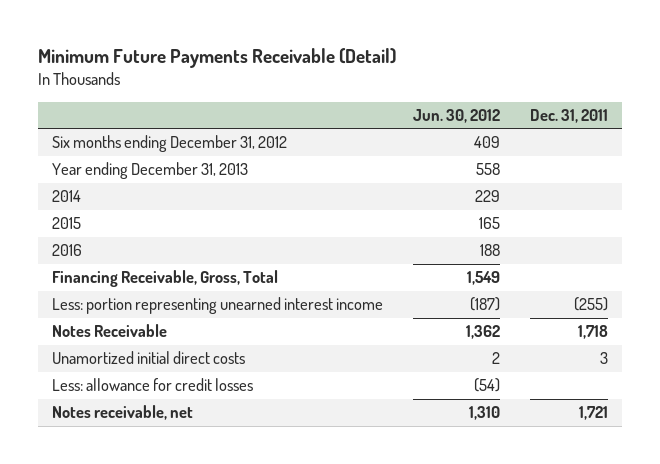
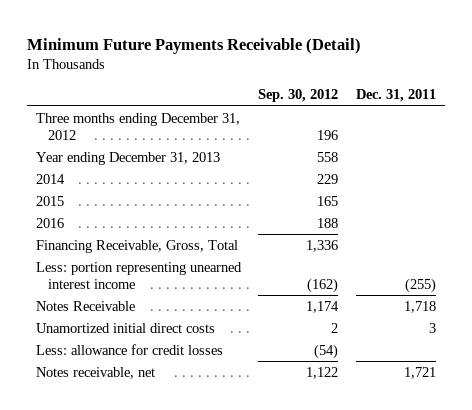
- | Jun. 30, 2012 | Dec. 31, 2011
+ | Sep. 30, 2012 | Dec. 31, 2011
- Six months ending December 31, 2012 | 409 |
+ Three months ending December 31, 2012 | 196 |

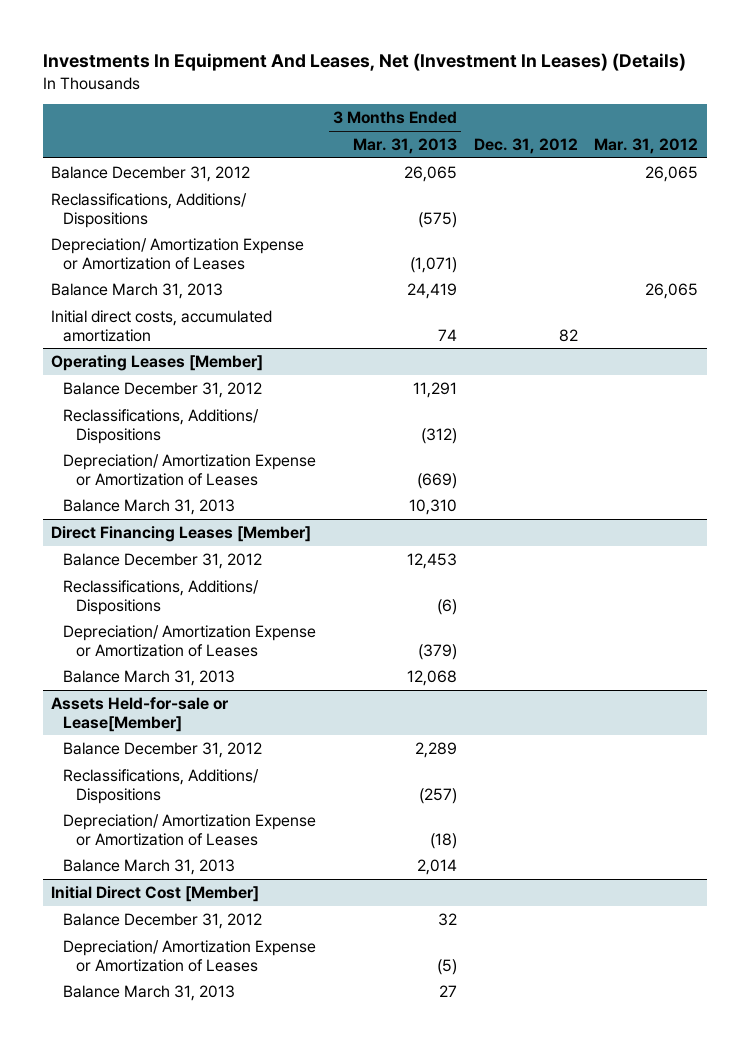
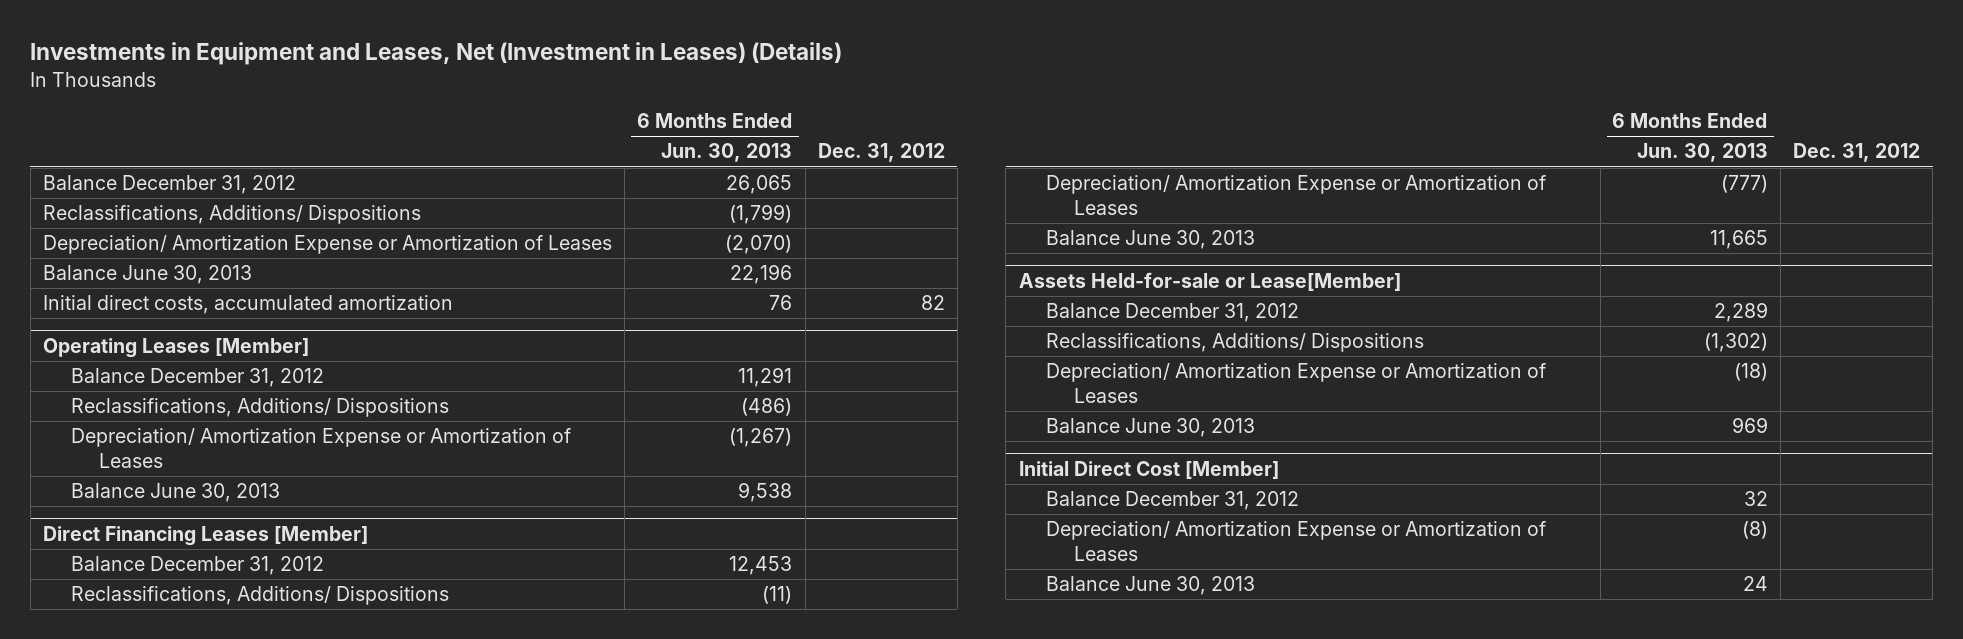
- Investments In Equipment And Leases, Net (Investment In Leases) (Details)
+ Investments in Equipment and Leases, Net (Investment in Leases) (Details)
- | 3 Months Ended Mar. 31, 2013 | Dec. 31, 2012 | Mar. 31, 2012
+ | 6 Months Ended Jun. 30, 2013 | Dec. 31, 2012
- Balance March 31, 2013 | 24,419 | | 26,065
+ Balance June 30, 2013 | 22,196 |
@ Operating Leases [Member]
- Balance March 31, 2013 | 10,310 | |
+ Balance June 30, 2013 | 9,538 |
@ Direct Financing Leases [Member]
- Balance March 31, 2013 | 12,068 | |
+ Balance June 30, 2013 | 11,665 |
@ Assets Held-for-sale or Lease[Member]
- Balance March 31, 2013 | 2,014 | |
+ Balance June 30, 2013 | 969 |
@ Initial Direct Cost [Member]
- Balance March 31, 2013 | 27 | |
+ Balance June 30, 2013 | 24 |

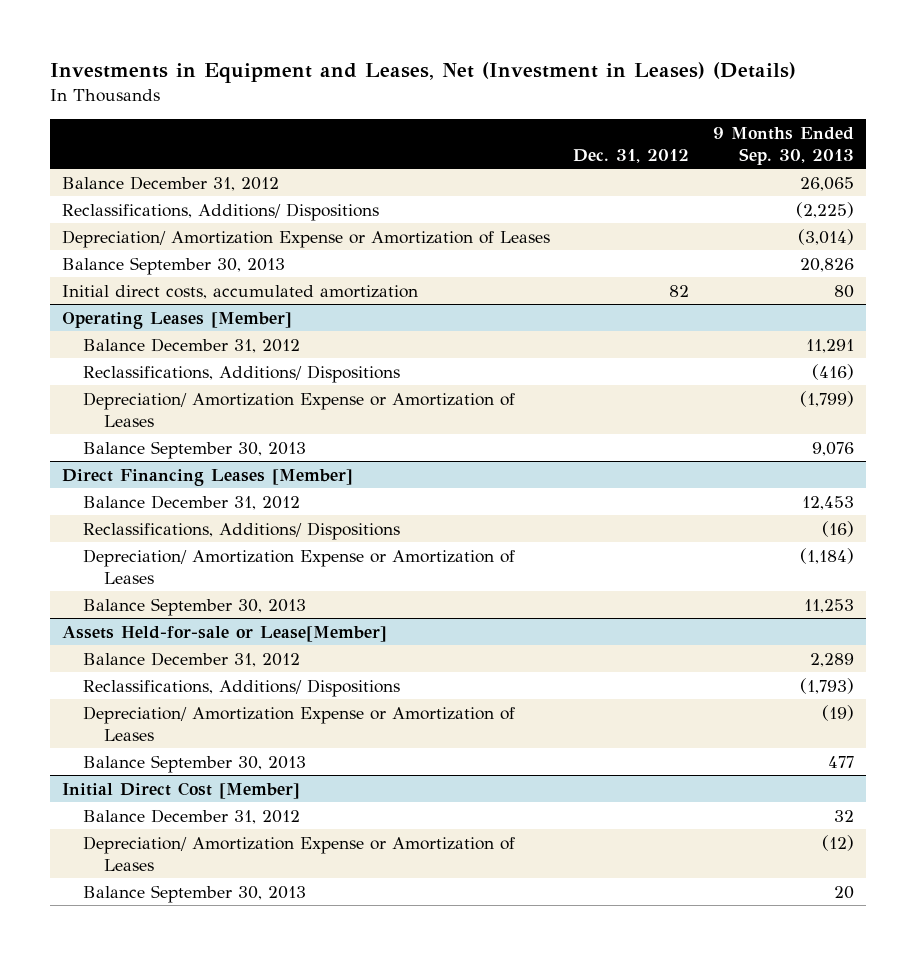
- | 6 Months Ended Jun. 30, 2013 | Dec. 31, 2012
+ | Dec. 31, 2012 | 9 Months Ended Sep. 30, 2013
- Balance June 30, 2013 | 22,196 |
+ Balance September 30, 2013 | | 20,826
@ Operating Leases [Member]
- Balance June 30, 2013 | 9,538 |
+ Balance September 30, 2013 | | 9,076
@ Direct Financing Leases [Member]
- Balance June 30, 2013 | 11,665 |
+ Balance September 30, 2013 | | 11,253
@ Assets Held-for-sale or Lease[Member]
- Balance June 30, 2013 | 969 |
+ Balance September 30, 2013 | | 477
@ Initial Direct Cost [Member]
- Balance June 30, 2013 | 24 |
+ Balance September 30, 2013 | | 20

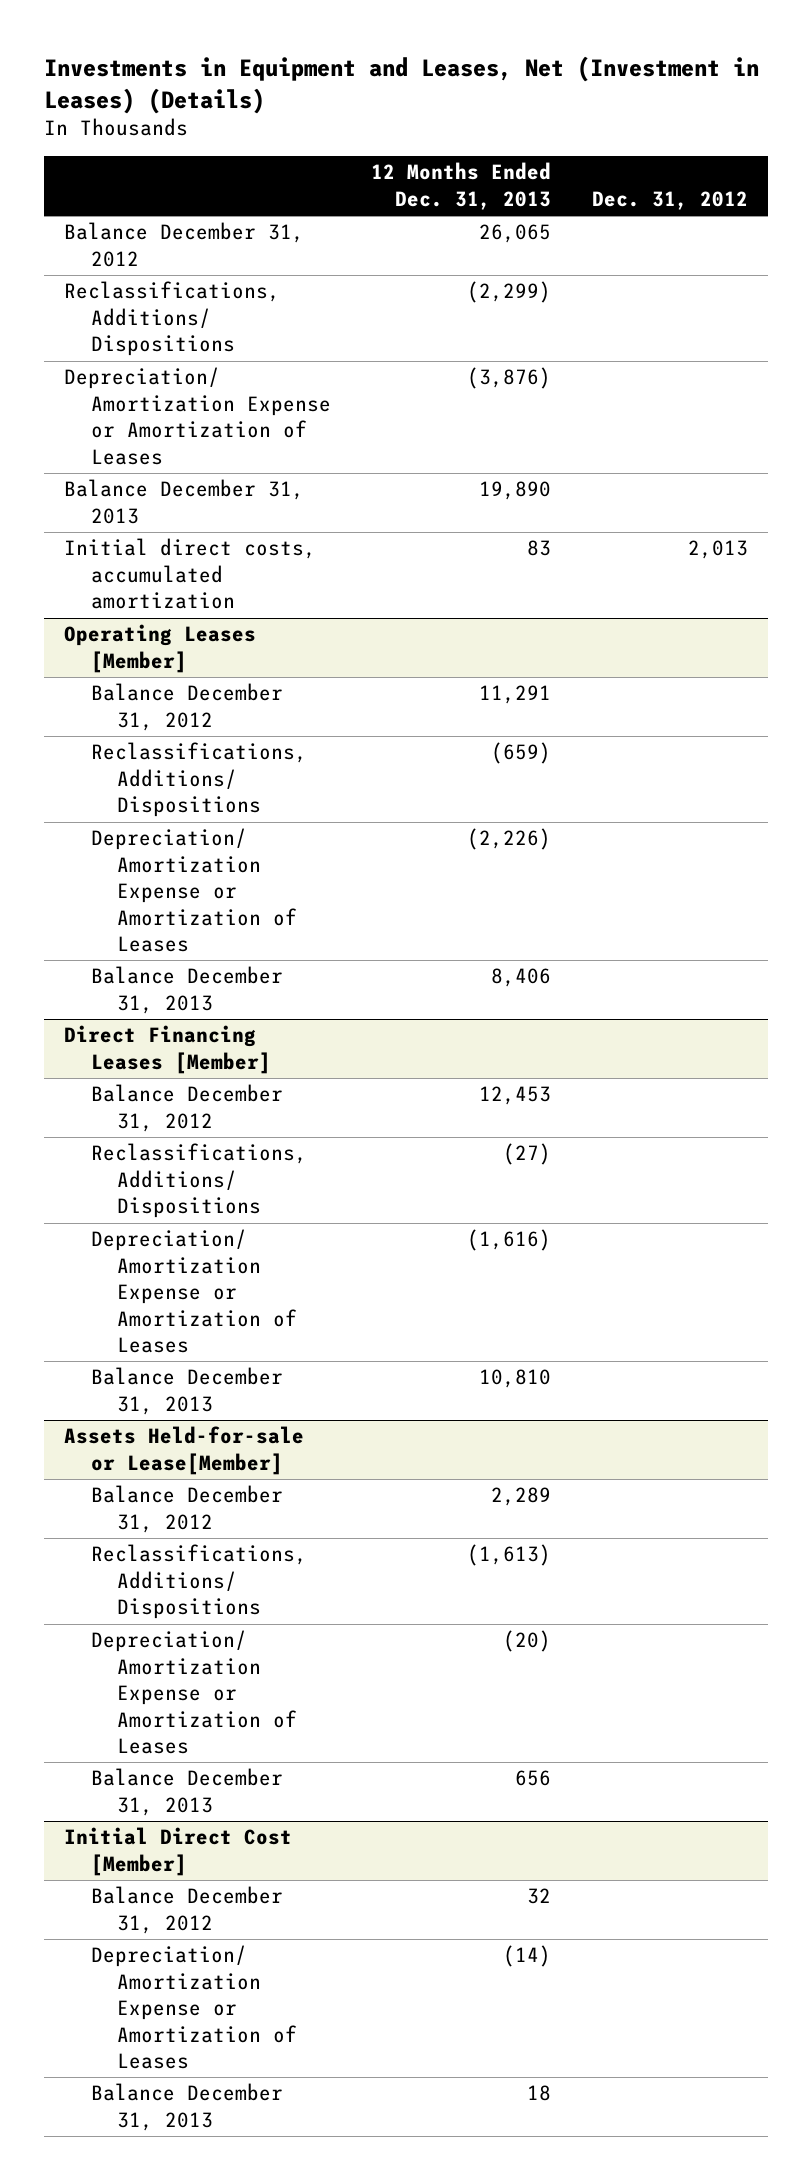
- | Dec. 31, 2012 | 9 Months Ended Sep. 30, 2013
+ | 12 Months Ended Dec. 31, 2013 | Dec. 31, 2012
- Balance September 30, 2013 | | 20,826
- Initial direct costs, accumulated amortization | 82 | 80
+ Balance December 31, 2013 | 19,890 |
+ Initial direct costs, accumulated amortization | 83 | 2,013
@ Operating Leases [Member]
- Balance September 30, 2013 | | 9,076
+ Balance December 31, 2013 | 8,406 |
@ Direct Financing Leases [Member]
- Balance September 30, 2013 | | 11,253
+ Balance December 31, 2013 | 10,810 |
@ Assets Held-for-sale or Lease[Member]
- Balance September 30, 2013 | | 477
+ Balance December 31, 2013 | 656 |
@ Initial Direct Cost [Member]
- Balance September 30, 2013 | | 20
+ Balance December 31, 2013 | 18 |

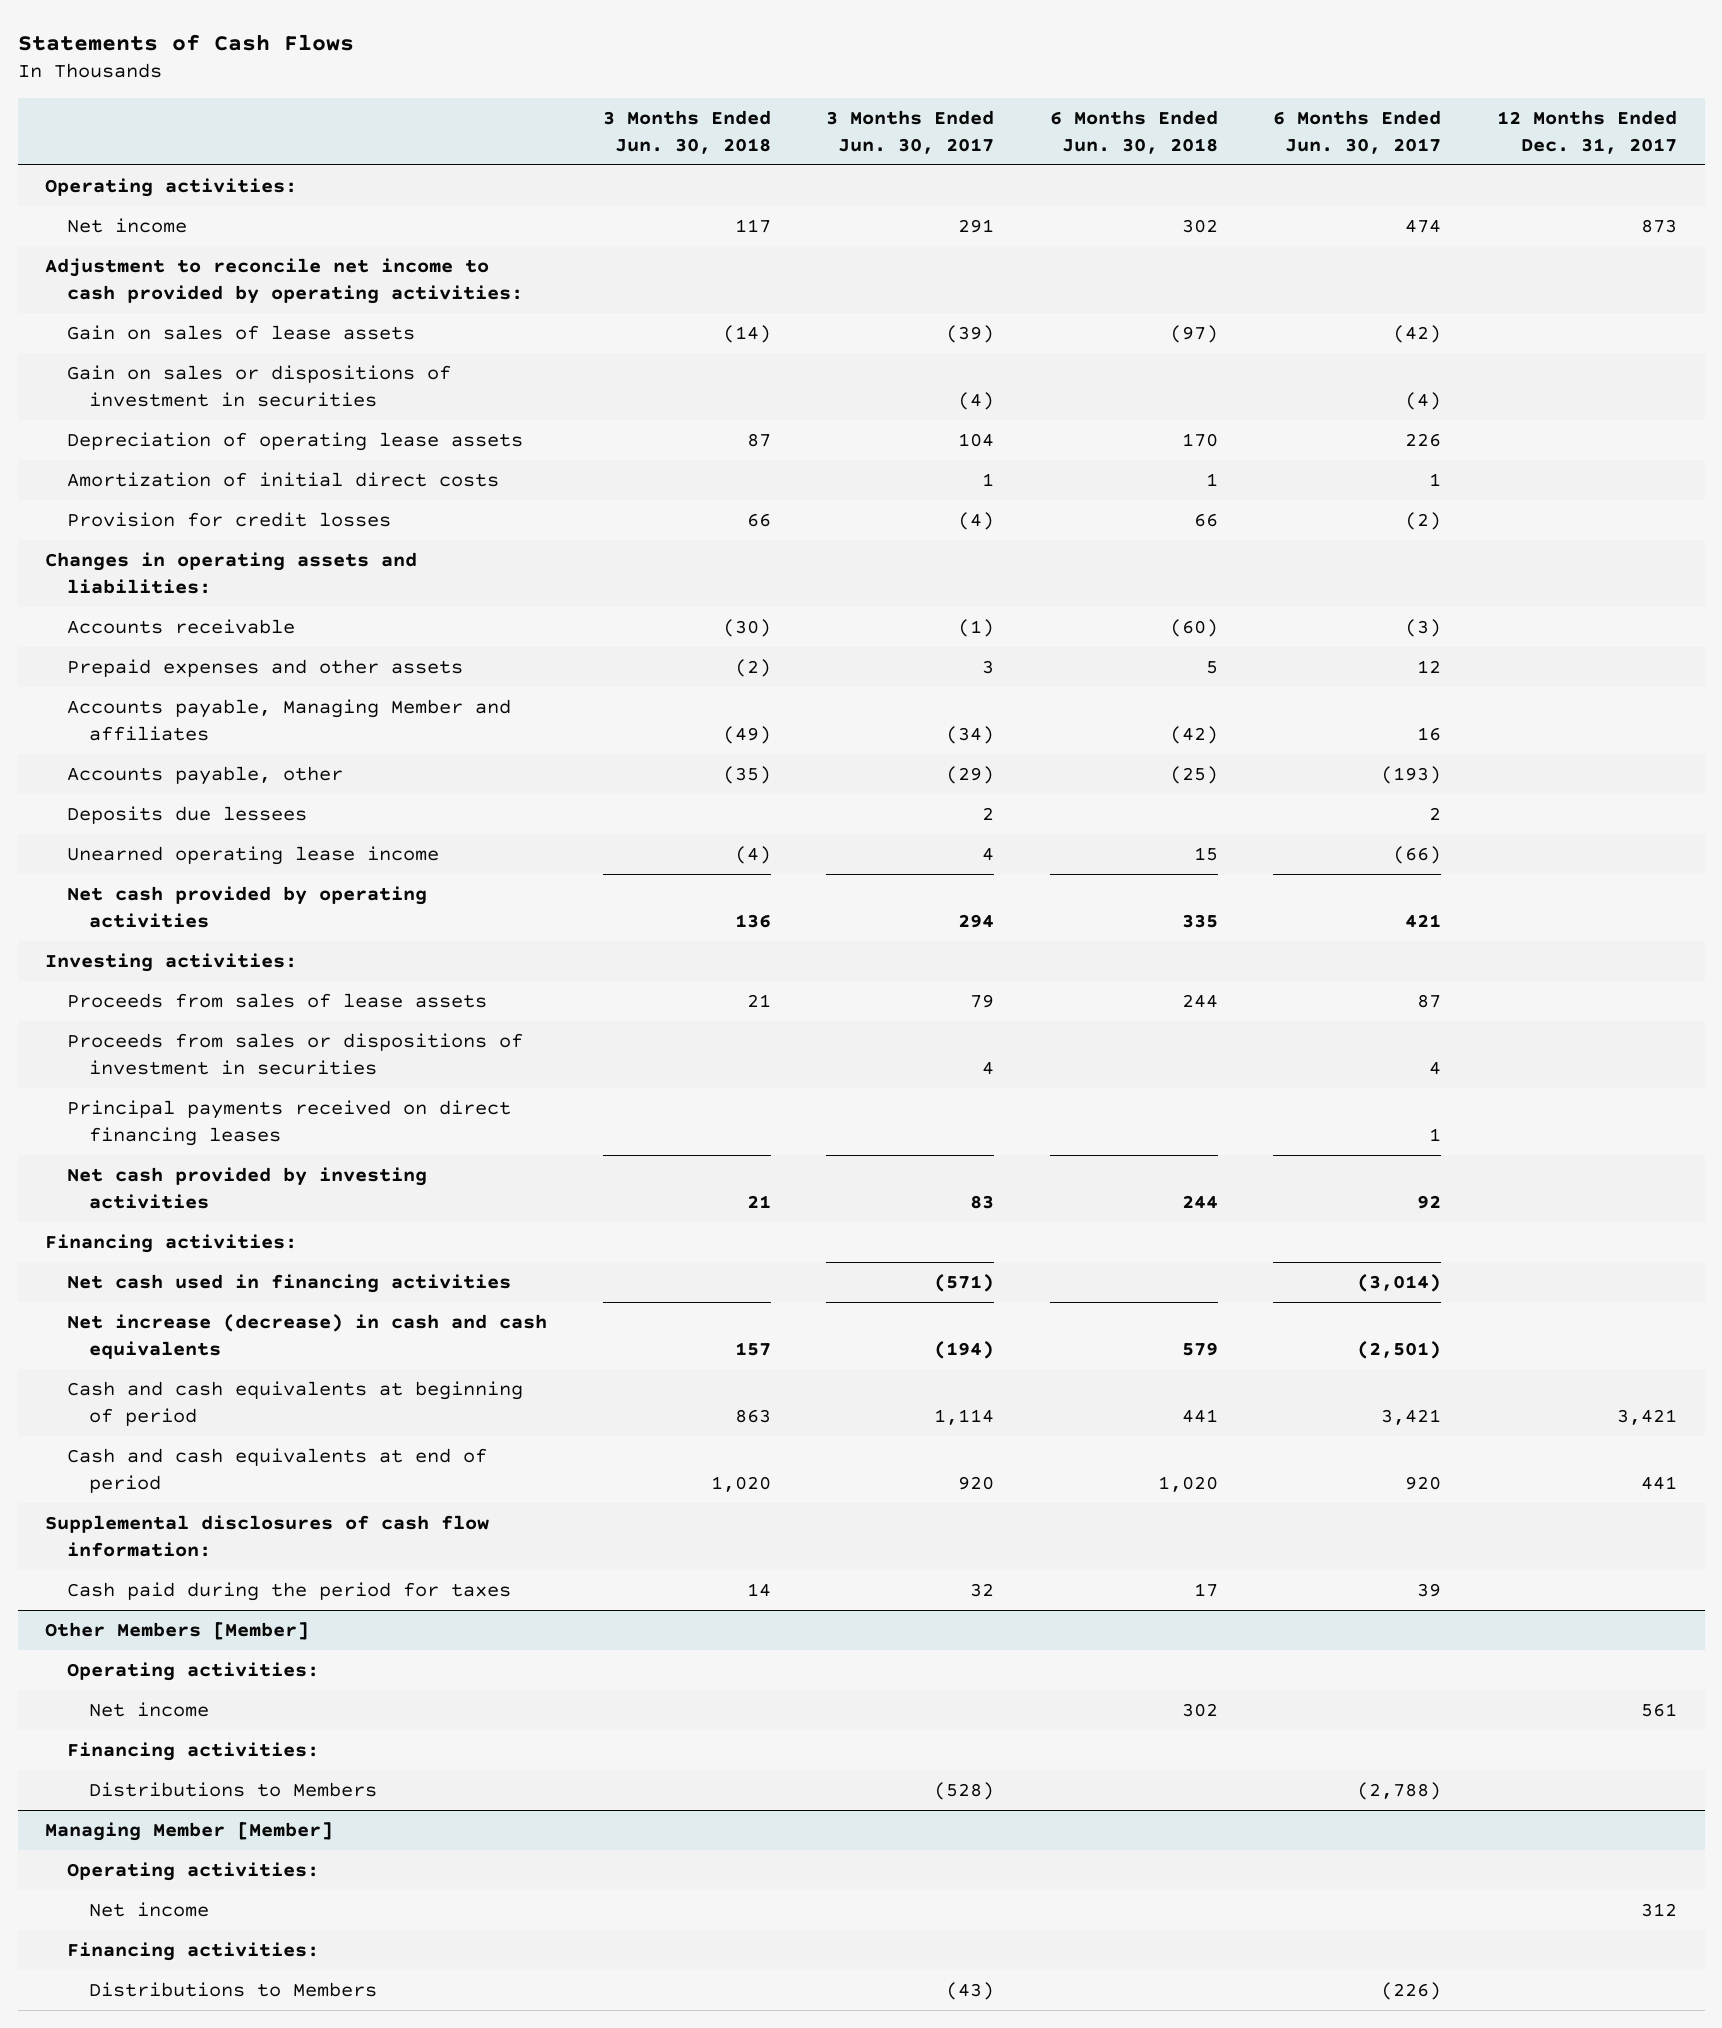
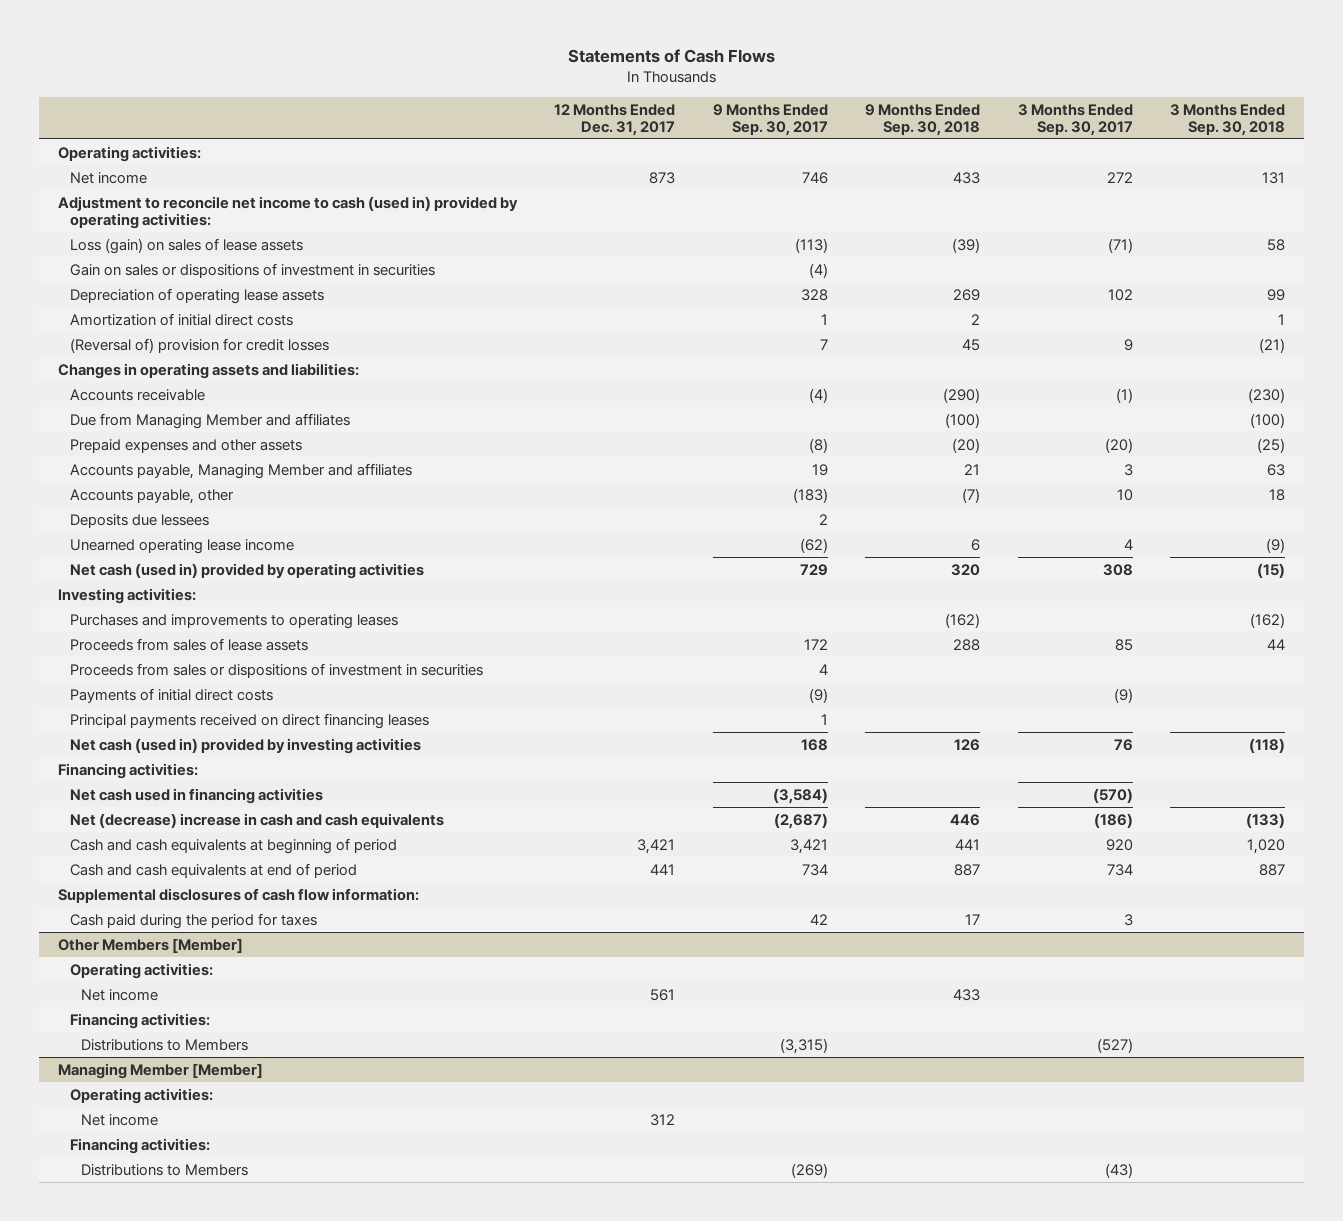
- | 3 Months Ended Jun. 30, 2018 | 3 Months Ended Jun. 30, 2017 | 6 Months Ended Jun. 30, 2018 | 6 Months Ended Jun. 30, 2017 | 12 Months Ended Dec. 31, 2017
+ | 12 Months Ended Dec. 31, 2017 | 9 Months Ended Sep. 30, 2017 | 9 Months Ended Sep. 30, 2018 | 3 Months Ended Sep. 30, 2017 | 3 Months Ended Sep. 30, 2018
- Adjustment to reconcile net income to cash provided by operating activities:
- Gain on sales of lease assets | (14) | (39) | (97) | (42) |
+ Adjustment to reconcile net income to cash (used in) provided by operating activities:
+ Loss (gain) on sales of lease assets | | (113) | (39) | (71) | 58
- Provision for credit losses | 66 | (4) | 66 | (2) |
+ (Reversal of) provision for credit losses | | 7 | 45 | 9 | (21)
+ Due from Managing Member and affiliates | | | (100) | | (100)
- Net cash provided by operating activities | 136 | 294 | 335 | 421 |
+ Net cash (used in) provided by operating activities | | 729 | 320 | 308 | (15)
+ Purchases and improvements to operating leases | | | (162) | | (162)
+ Payments of initial direct costs | | (9) | | (9) |
- Net cash provided by investing activities | 21 | 83 | 244 | 92 |
+ Net cash (used in) provided by investing activities | | 168 | 126 | 76 | (118)
- Net increase (decrease) in cash and cash equivalents | 157 | (194) | 579 | (2,501) |
+ Net (decrease) increase in cash and cash equivalents | | (2,687) | 446 | (186) | (133)

